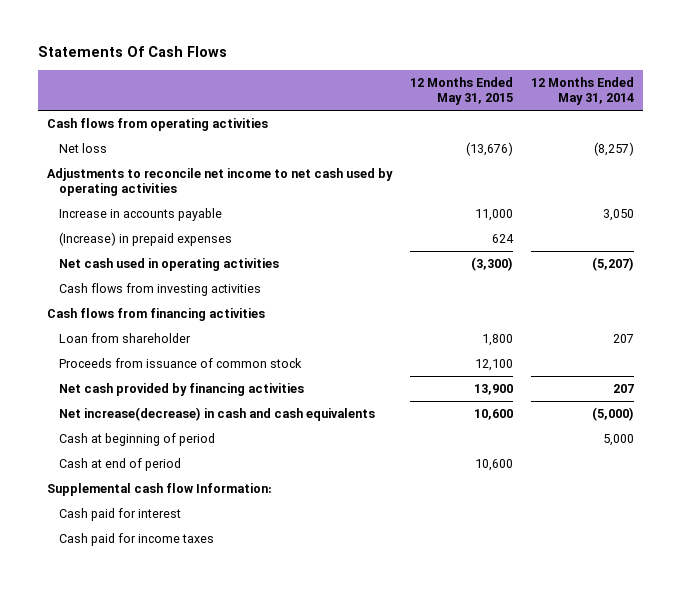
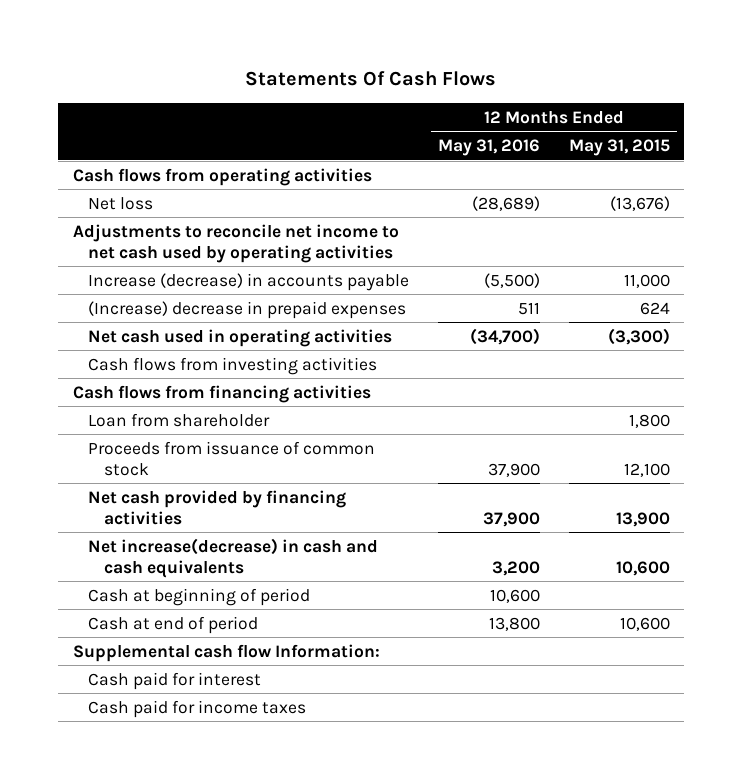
- | 12 Months Ended May 31, 2015 | 12 Months Ended May 31, 2014
+ | 12 Months Ended May 31, 2016 | 12 Months Ended May 31, 2015
- Increase in accounts payable | 11,000 | 3,050
- (Increase) in prepaid expenses | 624 |
+ Increase (decrease) in accounts payable | (5,500) | 11,000
+ (Increase) decrease in prepaid expenses | 511 | 624

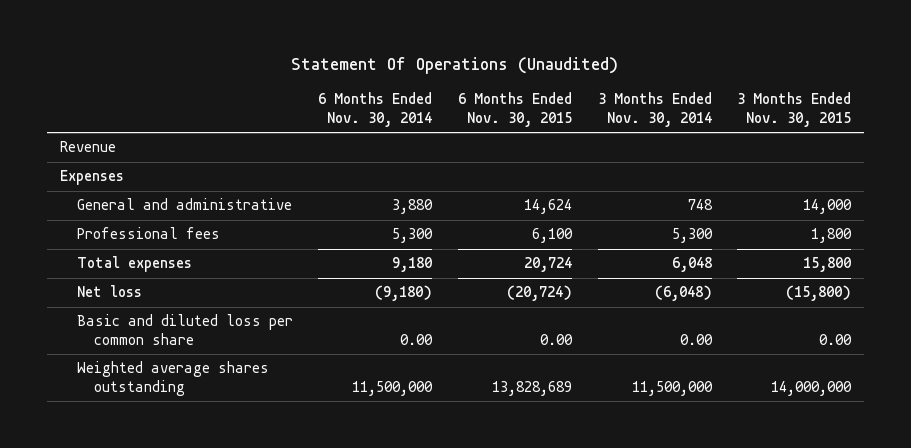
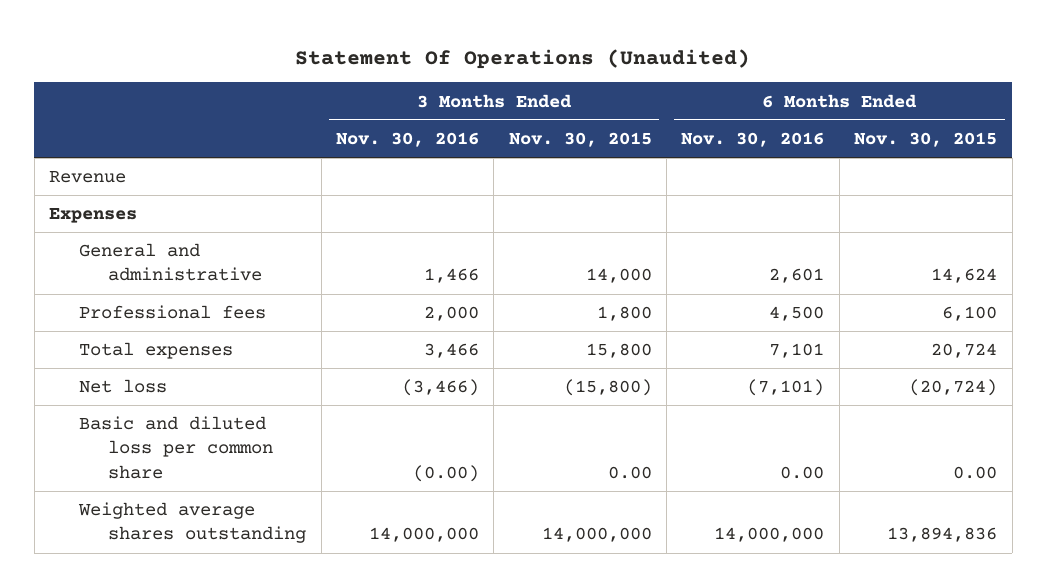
- | 6 Months Ended Nov. 30, 2014 | 6 Months Ended Nov. 30, 2015 | 3 Months Ended Nov. 30, 2014 | 3 Months Ended Nov. 30, 2015
+ | 3 Months Ended Nov. 30, 2016 | 3 Months Ended Nov. 30, 2015 | 6 Months Ended Nov. 30, 2016 | 6 Months Ended Nov. 30, 2015
- Weighted average shares outstanding | 11,500,000 | 13,828,689 | 11,500,000 | 14,000,000
+ Weighted average shares outstanding | 14,000,000 | 14,000,000 | 14,000,000 | 13,894,836

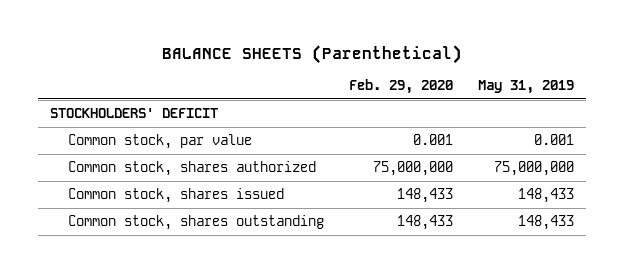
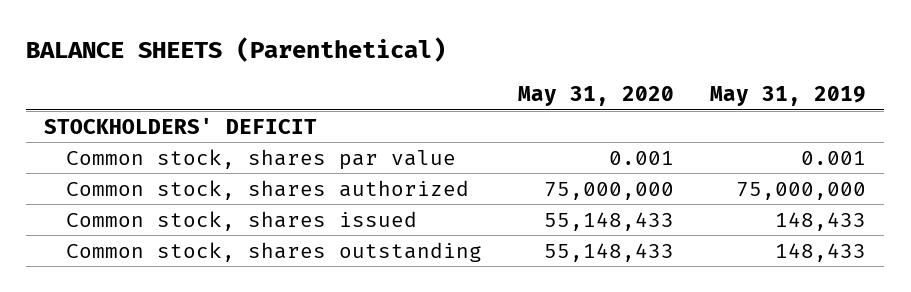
- | Feb. 29, 2020 | May 31, 2019
+ | May 31, 2020 | May 31, 2019
- Common stock, par value | 0.001 | 0.001
+ Common stock, shares par value | 0.001 | 0.001

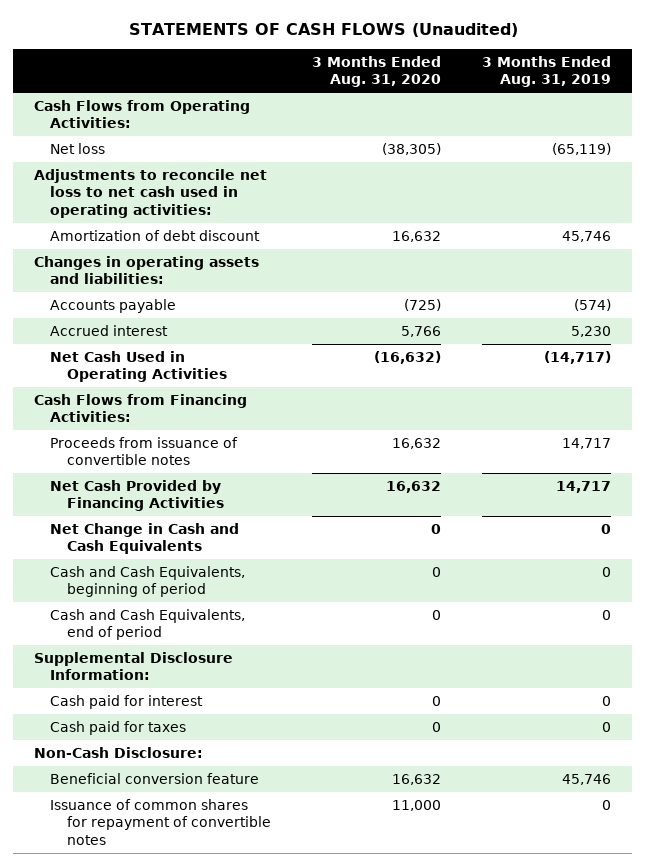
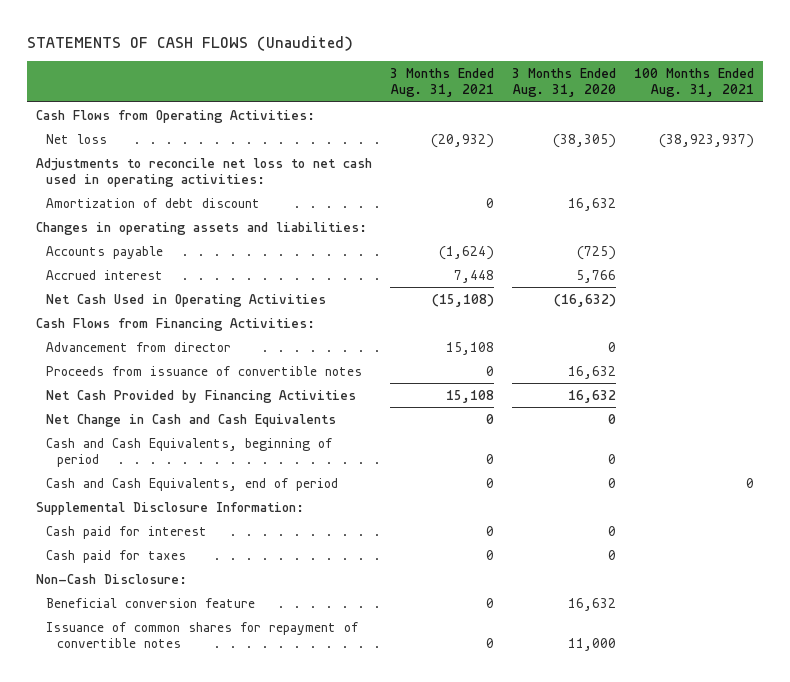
- | 3 Months Ended Aug. 31, 2020 | 3 Months Ended Aug. 31, 2019
+ | 3 Months Ended Aug. 31, 2021 | 3 Months Ended Aug. 31, 2020 | 100 Months Ended Aug. 31, 2021
+ Advancement from director | 15,108 | 0 |

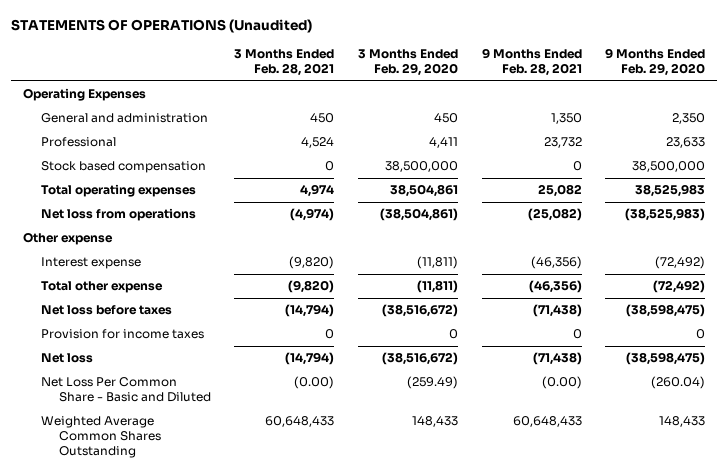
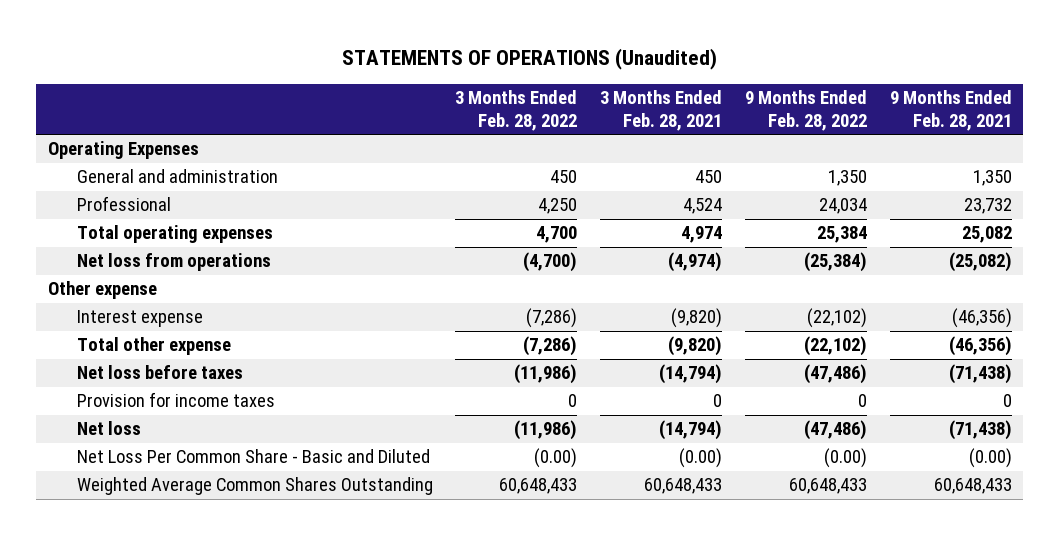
- | 3 Months Ended Feb. 28, 2021 | 3 Months Ended Feb. 29, 2020 | 9 Months Ended Feb. 28, 2021 | 9 Months Ended Feb. 29, 2020
+ | 3 Months Ended Feb. 28, 2022 | 3 Months Ended Feb. 28, 2021 | 9 Months Ended Feb. 28, 2022 | 9 Months Ended Feb. 28, 2021
- Stock based compensation | 0 | 38,500,000 | 0 | 38,500,000

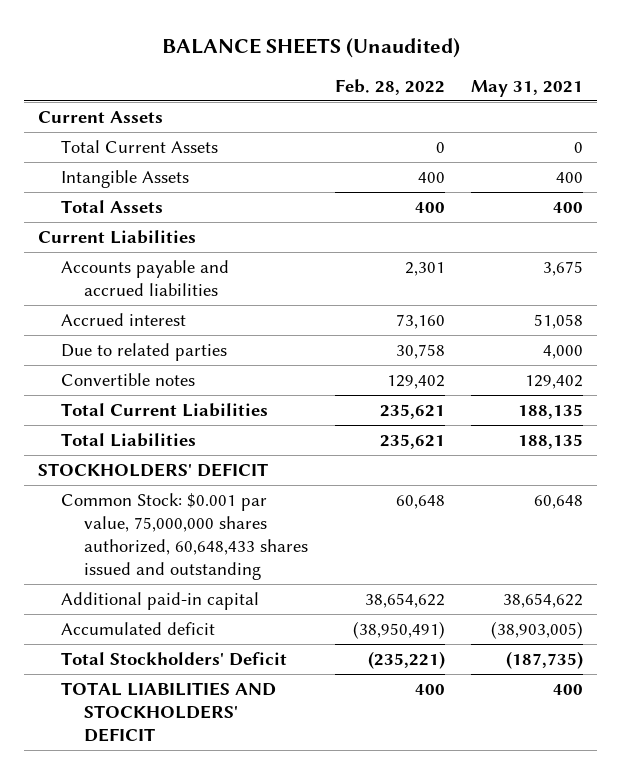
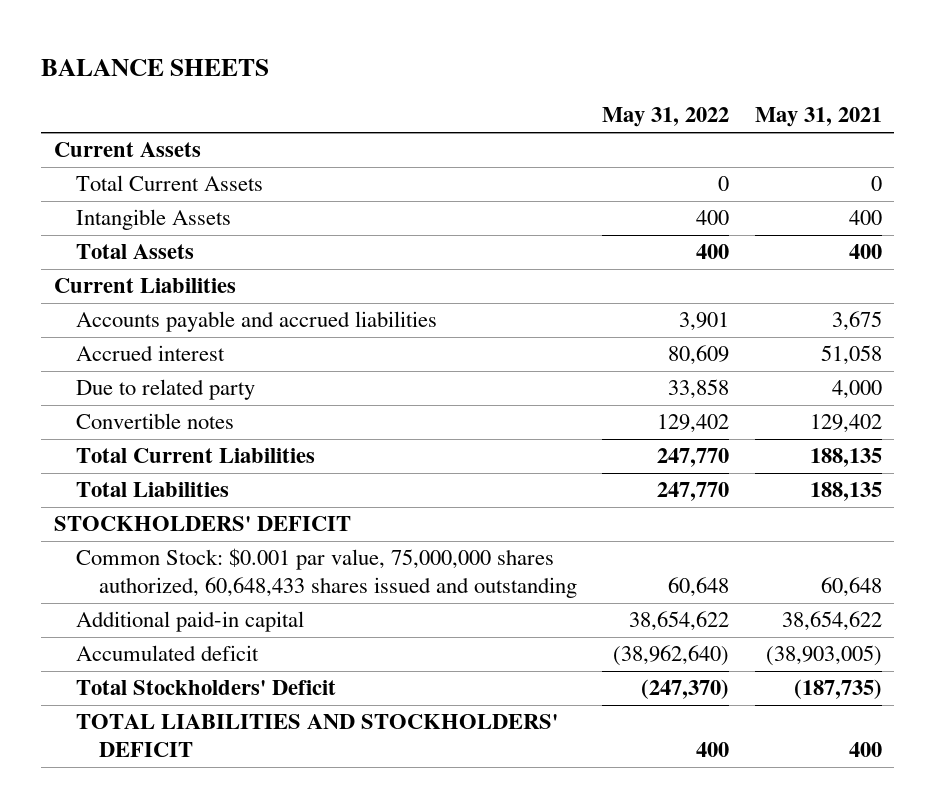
- BALANCE SHEETS (Unaudited)
+ BALANCE SHEETS
- | Feb. 28, 2022 | May 31, 2021
+ | May 31, 2022 | May 31, 2021
- Due to related parties | 30,758 | 4,000
+ Due to related party | 33,858 | 4,000

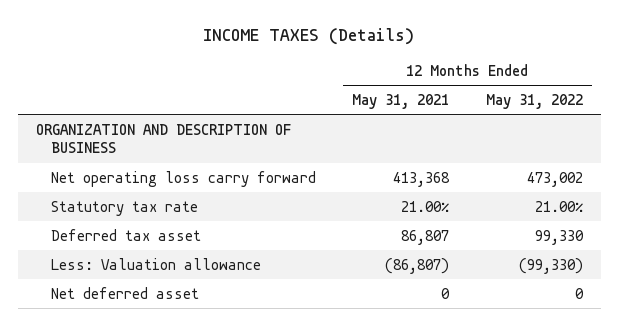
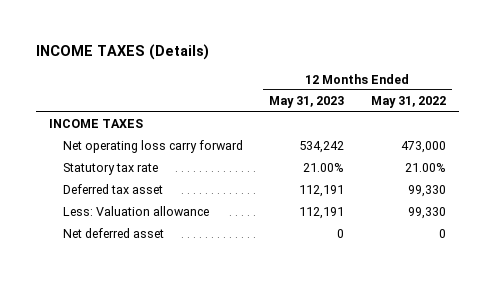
- | 12 Months Ended May 31, 2021 | 12 Months Ended May 31, 2022
+ | 12 Months Ended May 31, 2023 | 12 Months Ended May 31, 2022
- ORGANIZATION AND DESCRIPTION OF BUSINESS
- Net operating loss carry forward | 413,368 | 473,002
+ INCOME TAXES
+ Net operating loss carry forward | 534,242 | 473,000
- Less: Valuation allowance | (86,807) | (99,330)
+ Less: Valuation allowance | 112,191 | 99,330

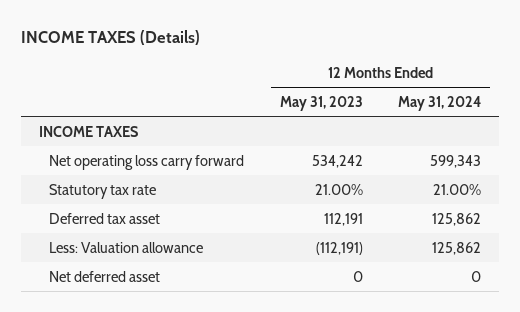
- | 12 Months Ended May 31, 2023 | 12 Months Ended May 31, 2022
+ | 12 Months Ended May 31, 2023 | 12 Months Ended May 31, 2024
- Less: Valuation allowance | 112,191 | 99,330
+ Less: Valuation allowance | (112,191) | 125,862

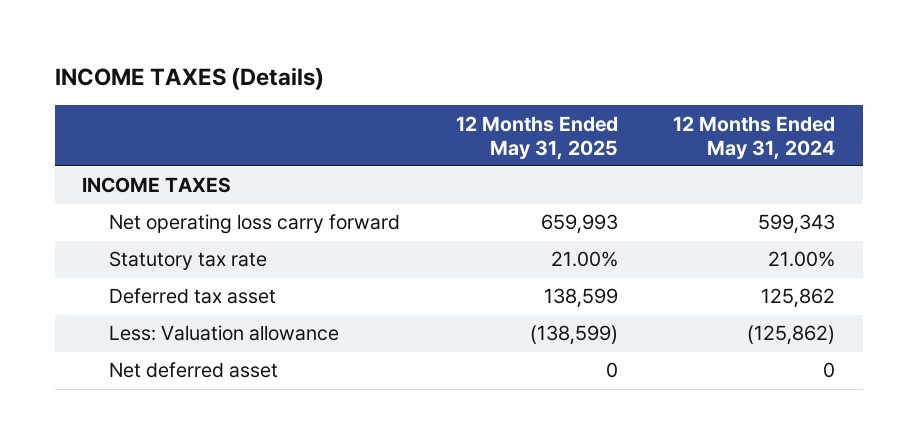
- | 12 Months Ended May 31, 2023 | 12 Months Ended May 31, 2024
+ | 12 Months Ended May 31, 2025 | 12 Months Ended May 31, 2024
- Less: Valuation allowance | (112,191) | 125,862
+ Less: Valuation allowance | (138,599) | (125,862)

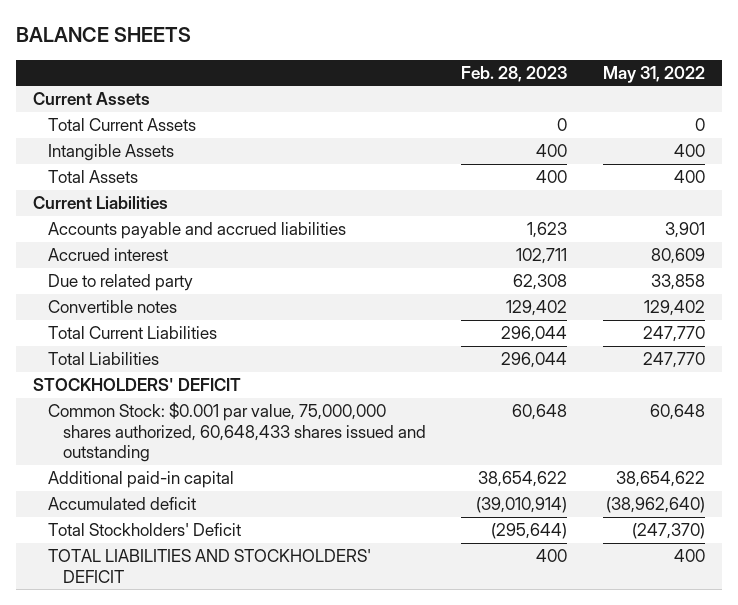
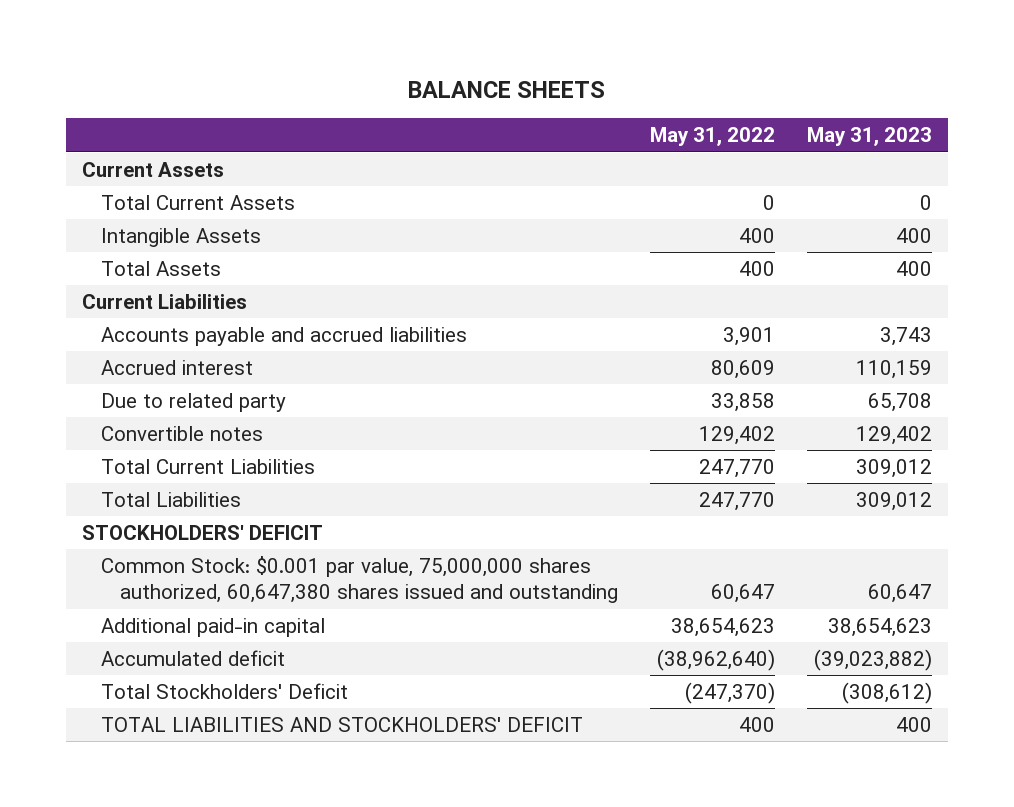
- | Feb. 28, 2023 | May 31, 2022
+ | May 31, 2022 | May 31, 2023
- Common Stock: $0.001 par value, 75,000,000 shares authorized, 60,648,433 shares issued and outstanding | 60,648 | 60,648
- Additional paid-in capital | 38,654,622 | 38,654,622
+ Common Stock: $0.001 par value, 75,000,000 shares authorized, 60,647,380 shares issued and outstanding | 60,647 | 60,647
+ Additional paid-in capital | 38,654,623 | 38,654,623

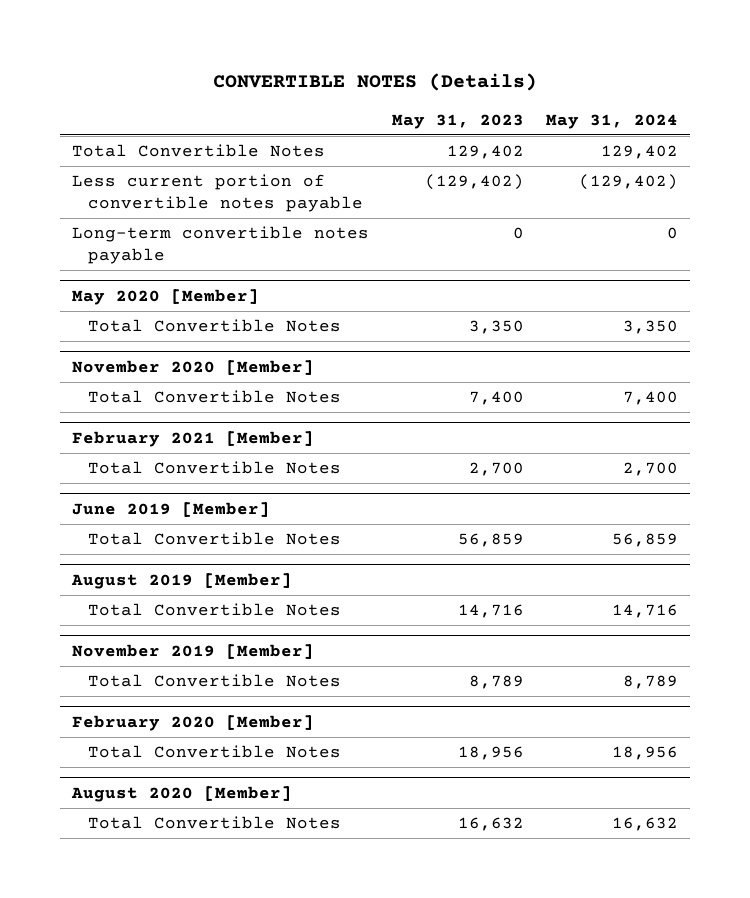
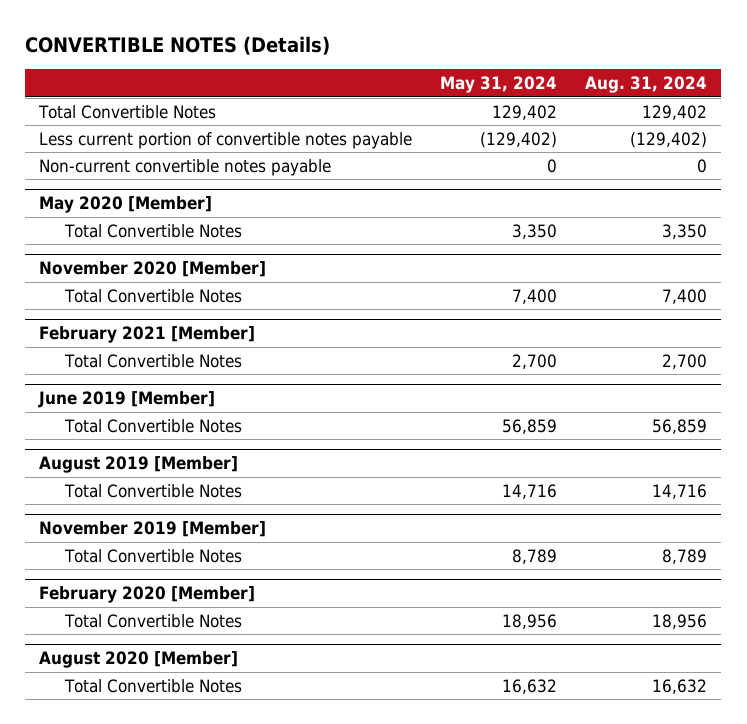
- | May 31, 2023 | May 31, 2024
+ | May 31, 2024 | Aug. 31, 2024
- Long-term convertible notes payable | 0 | 0
+ Non-current convertible notes payable | 0 | 0

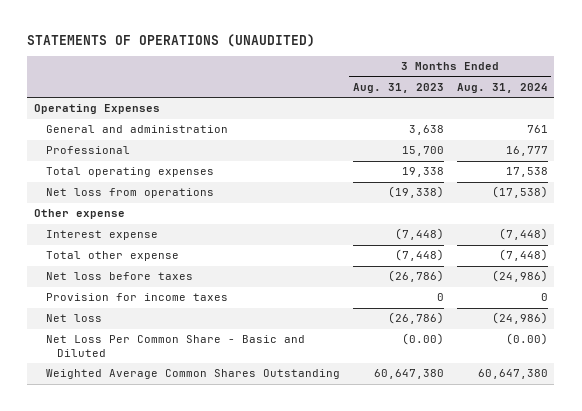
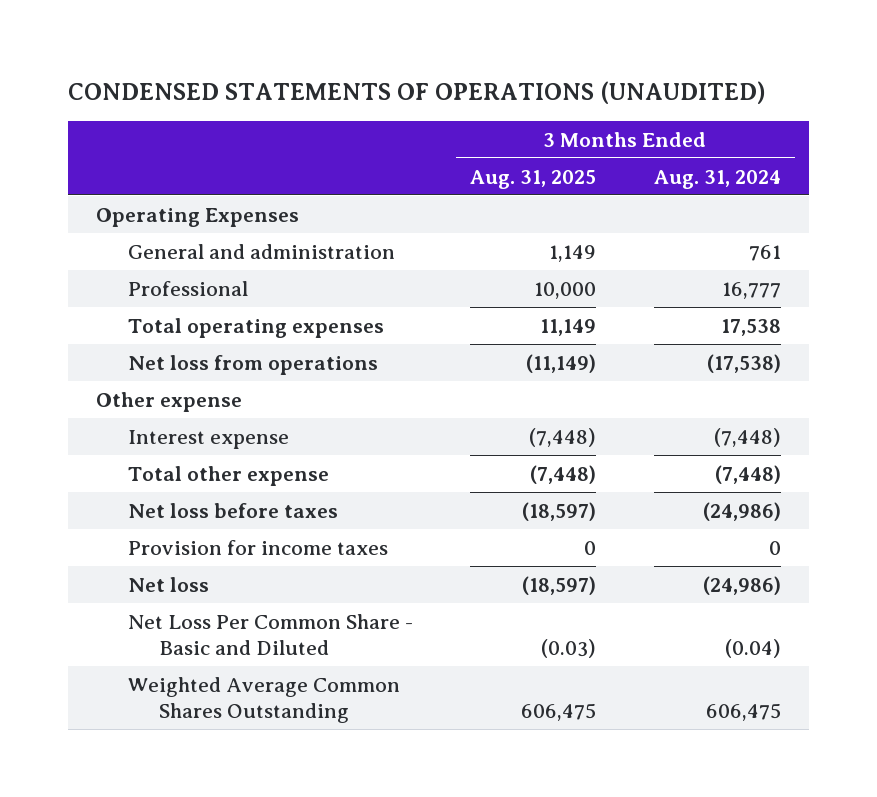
- STATEMENTS OF OPERATIONS (UNAUDITED)
+ CONDENSED STATEMENTS OF OPERATIONS (UNAUDITED)
- | 3 Months Ended Aug. 31, 2023 | 3 Months Ended Aug. 31, 2024
+ | 3 Months Ended Aug. 31, 2025 | 3 Months Ended Aug. 31, 2024
- Net Loss Per Common Share - Basic and Diluted | (0.00) | (0.00)
- Weighted Average Common Shares Outstanding | 60,647,380 | 60,647,380
+ Net Loss Per Common Share - Basic and Diluted | (0.03) | (0.04)
+ Weighted Average Common Shares Outstanding | 606,475 | 606,475

